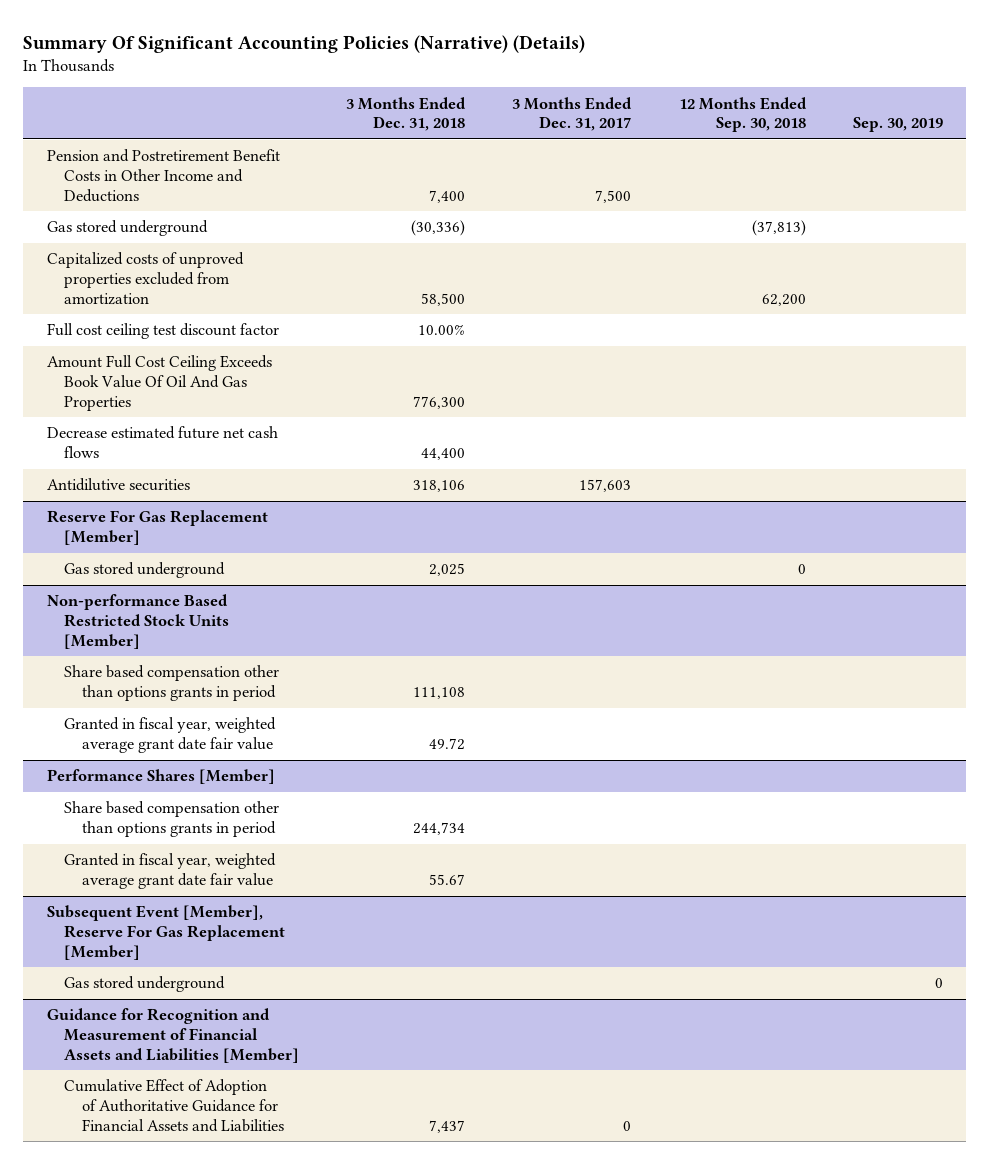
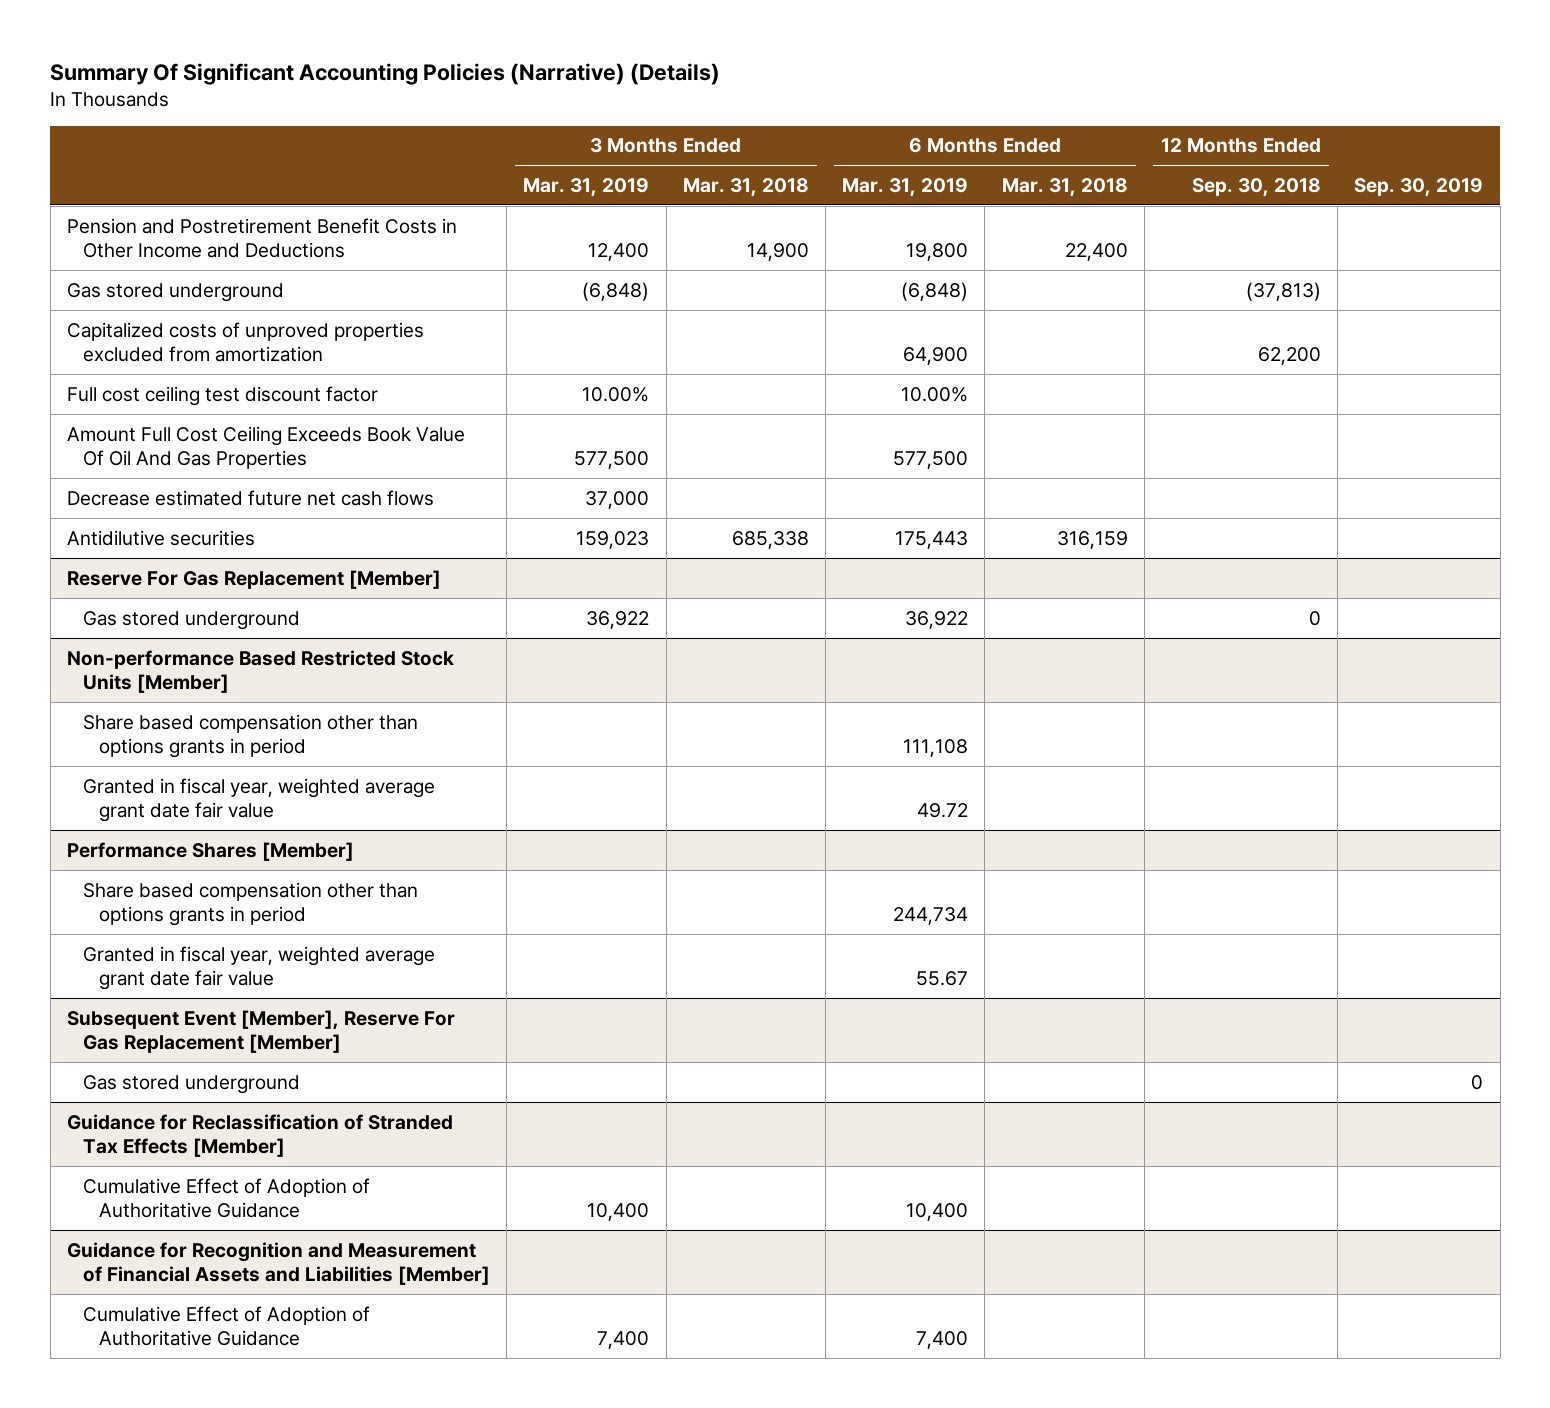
- | 3 Months Ended Dec. 31, 2018 | 3 Months Ended Dec. 31, 2017 | 12 Months Ended Sep. 30, 2018 | Sep. 30, 2019
+ | 3 Months Ended Mar. 31, 2019 | 3 Months Ended Mar. 31, 2018 | 6 Months Ended Mar. 31, 2019 | 6 Months Ended Mar. 31, 2018 | 12 Months Ended Sep. 30, 2018 | Sep. 30, 2019
+ Guidance for Reclassification of Stranded Tax Effects [Member]
+ Cumulative Effect of Adoption of Authoritative Guidance | 10,400 | | 10,400 | | |
@ Guidance for Recognition and Measurement of Financial Assets and Liabilities [Member]
- Cumulative Effect of Adoption of Authoritative Guidance for Financial Assets and Liabilities | 7,437 | 0 | |
+ Cumulative Effect of Adoption of Authoritative Guidance | 7,400 | | 7,400 | | |

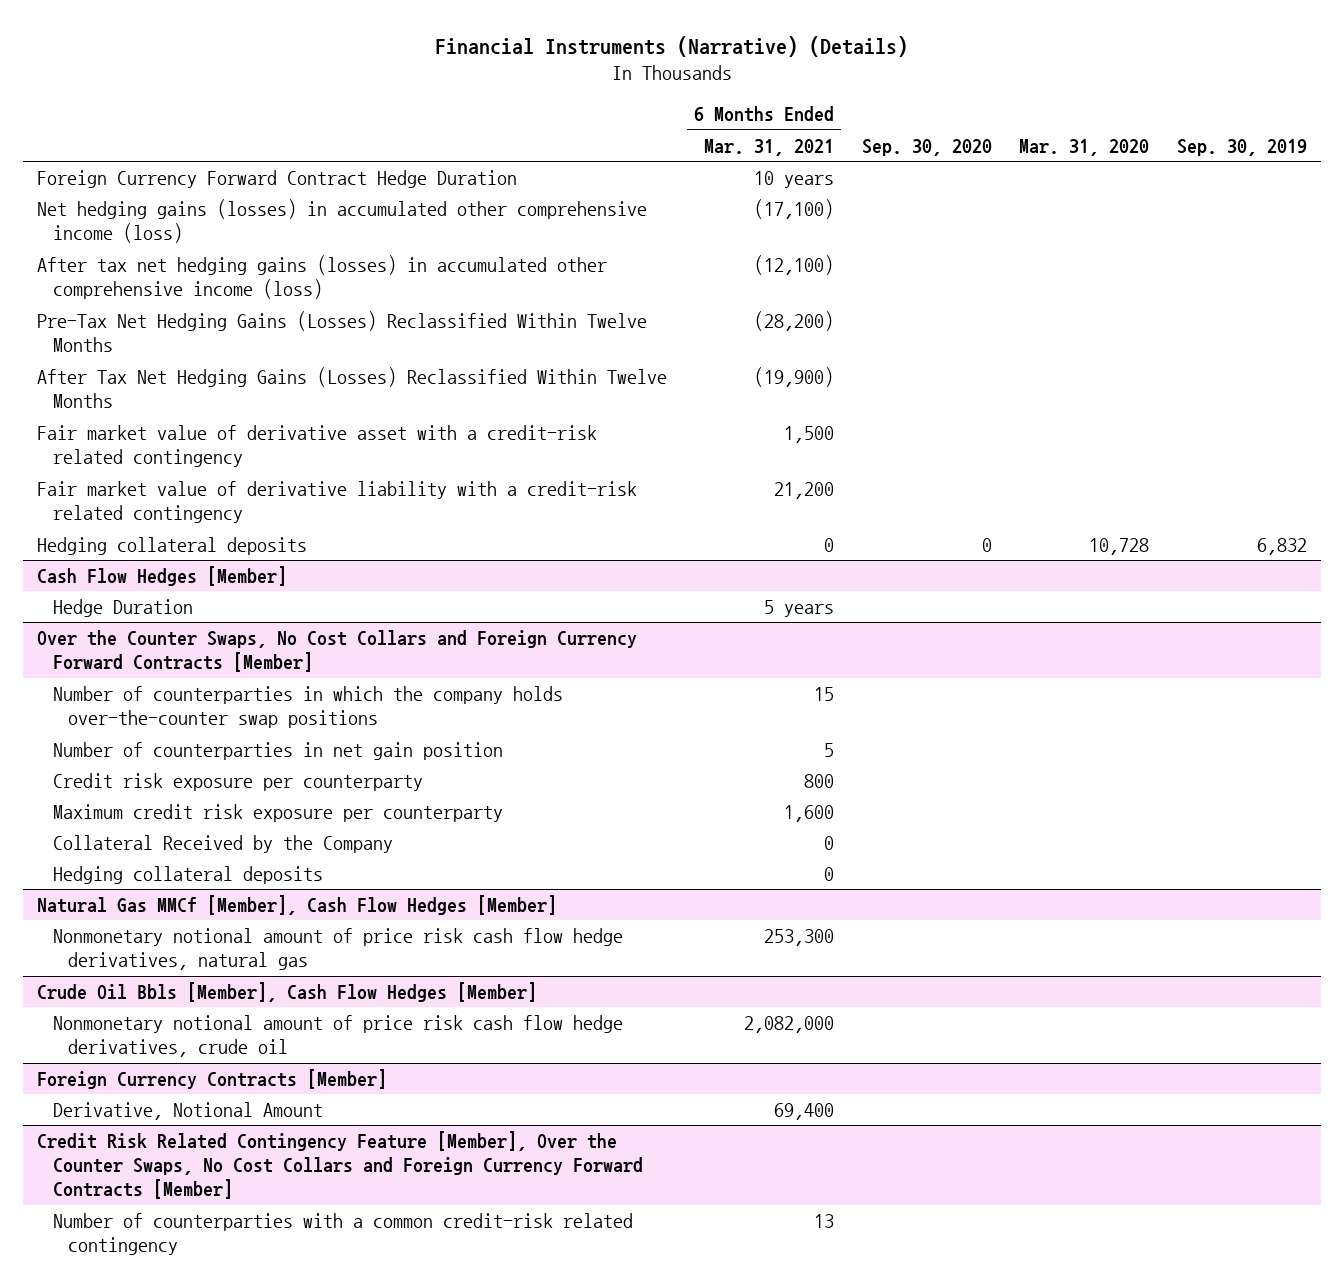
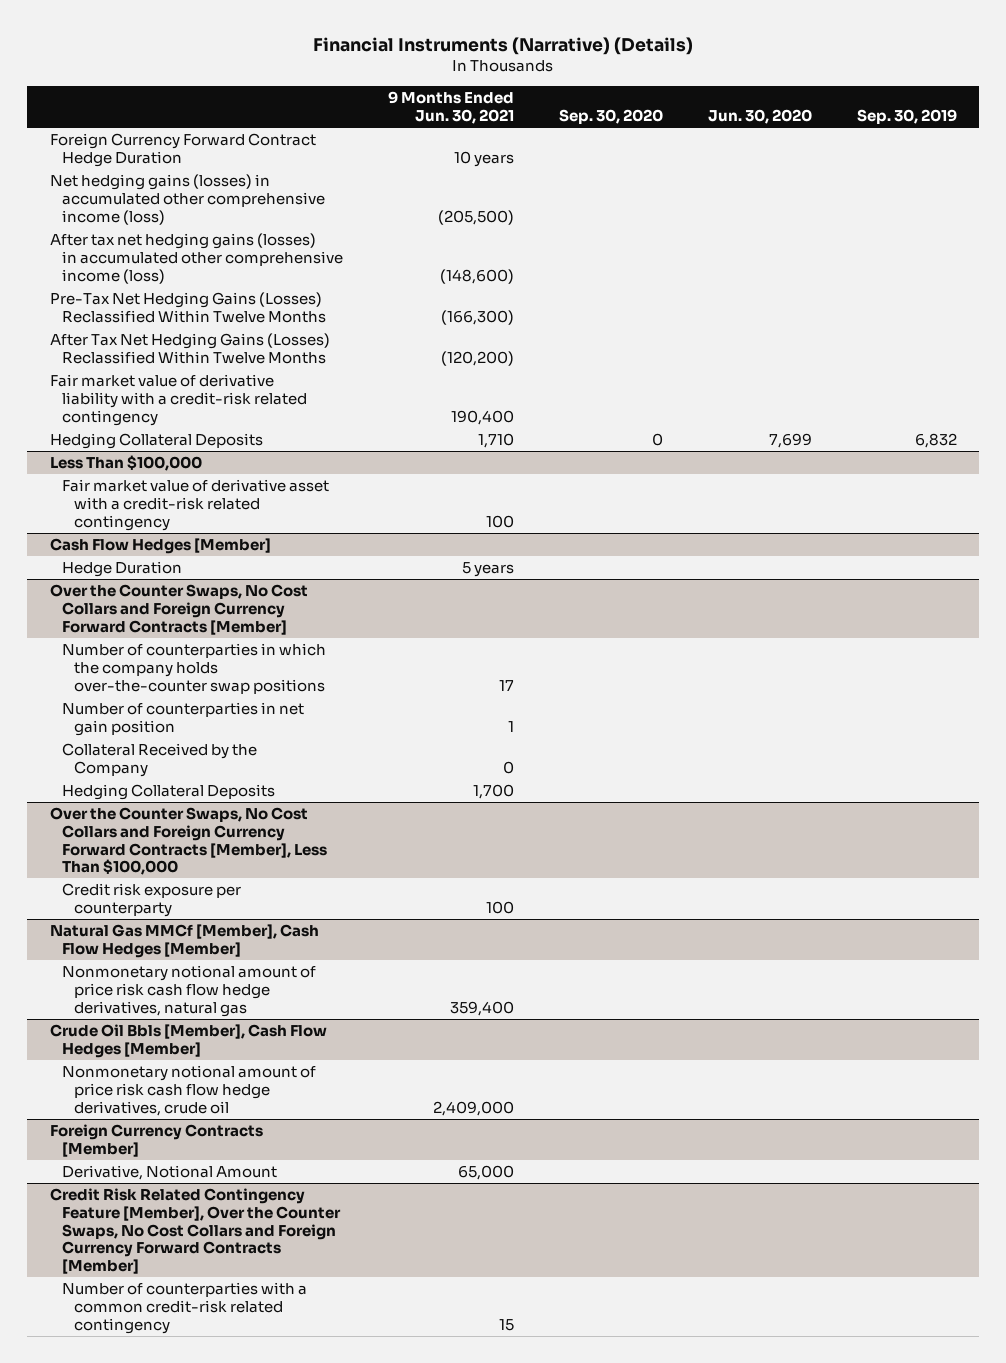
- | 6 Months Ended Mar. 31, 2021 | Sep. 30, 2020 | Mar. 31, 2020 | Sep. 30, 2019
+ | 9 Months Ended Jun. 30, 2021 | Sep. 30, 2020 | Jun. 30, 2020 | Sep. 30, 2019
- Fair market value of derivative asset with a credit-risk related contingency | 1,500 | | |
- Hedging collateral deposits | 0 | 0 | 10,728 | 6,832
+ Hedging Collateral Deposits | 1,710 | 0 | 7,699 | 6,832
+ Less Than $100,000
+ Fair market value of derivative asset with a credit-risk related contingency | 100 | | |
@ Over the Counter Swaps, No Cost Collars and Foreign Currency Forward Contracts [Member]
- Credit risk exposure per counterparty | 800 | | |
- Maximum credit risk exposure per counterparty | 1,600 | | |
- Hedging collateral deposits | 0 | | |
+ Hedging Collateral Deposits | 1,700 | | |
+ Over the Counter Swaps, No Cost Collars and Foreign Currency Forward Contracts [Member], Less Than $100,000
+ Credit risk exposure per counterparty | 100 | | |

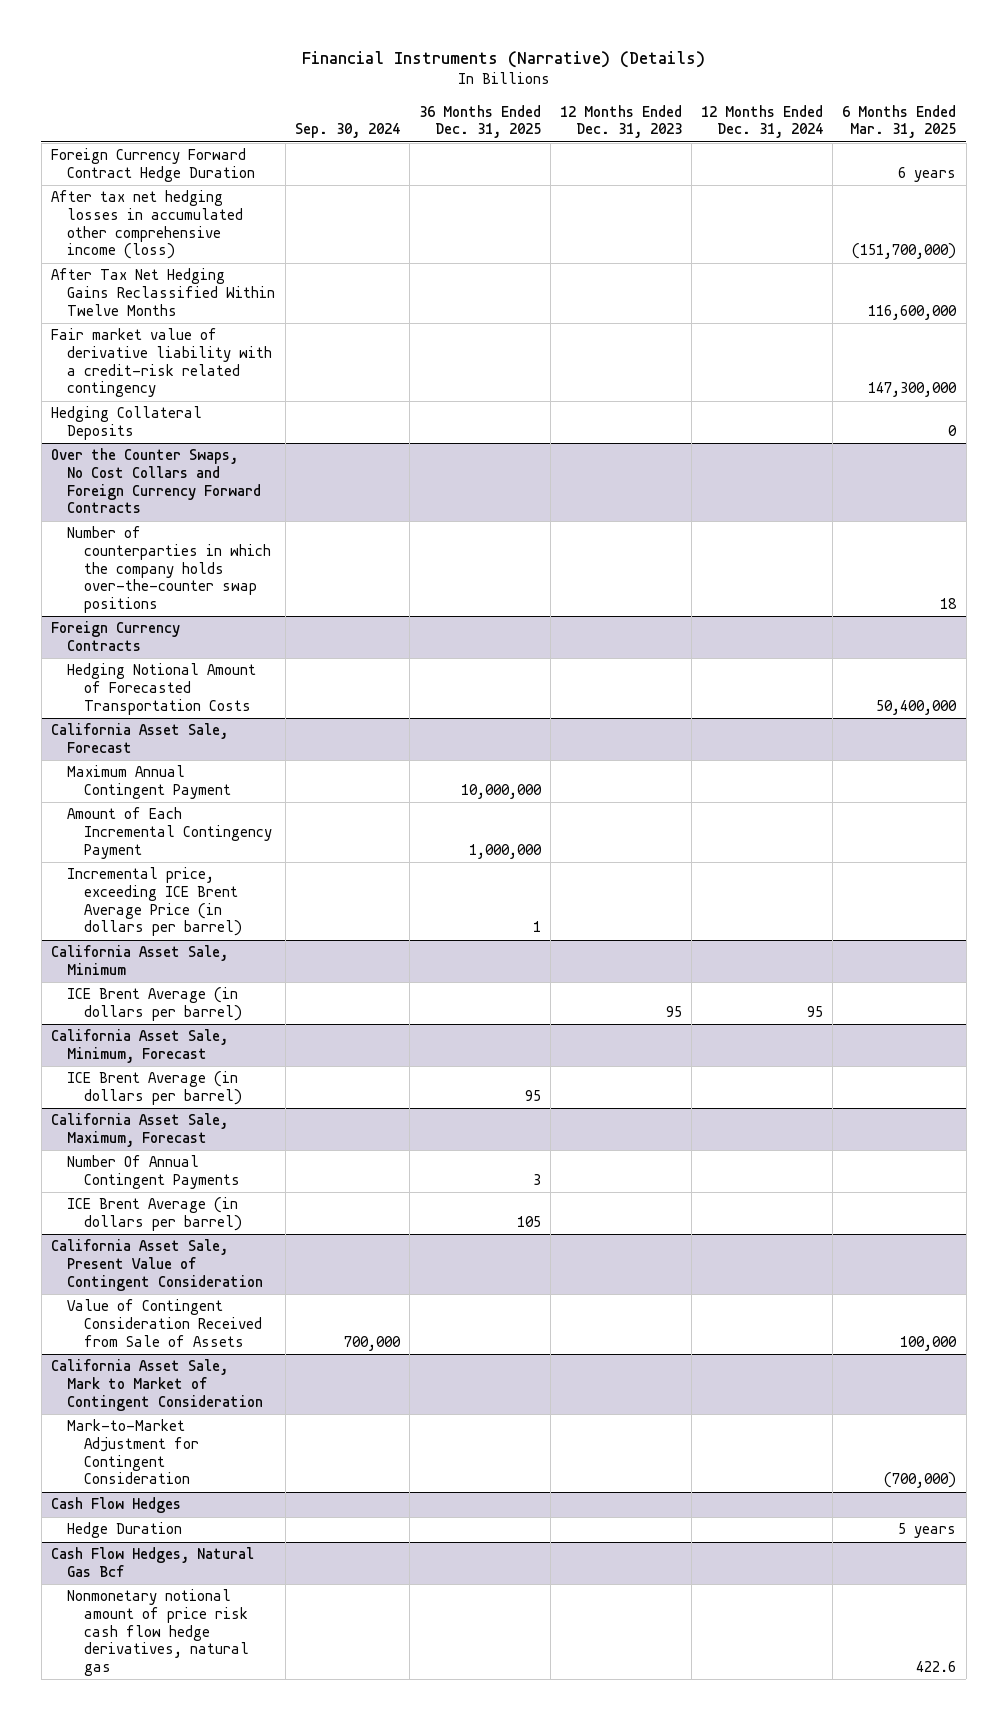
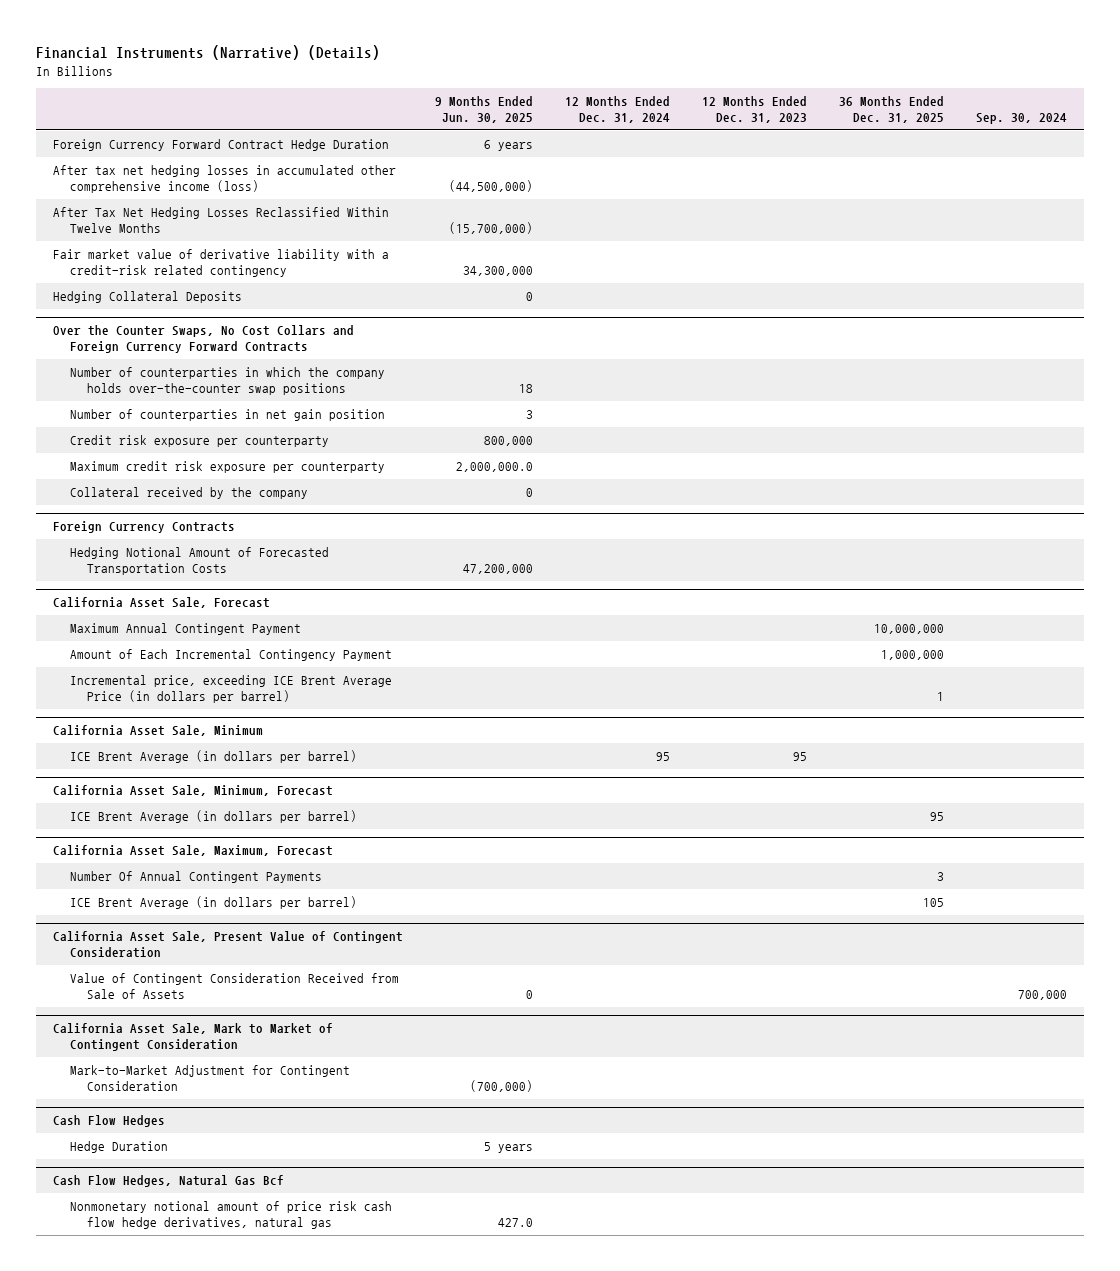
- | Sep. 30, 2024 | 36 Months Ended Dec. 31, 2025 | 12 Months Ended Dec. 31, 2023 | 12 Months Ended Dec. 31, 2024 | 6 Months Ended Mar. 31, 2025
+ | 9 Months Ended Jun. 30, 2025 | 12 Months Ended Dec. 31, 2024 | 12 Months Ended Dec. 31, 2023 | 36 Months Ended Dec. 31, 2025 | Sep. 30, 2024
- After Tax Net Hedging Gains Reclassified Within Twelve Months | | | | | 116,600,000
+ After Tax Net Hedging Losses Reclassified Within Twelve Months | (15,700,000) | | | |
@ Over the Counter Swaps, No Cost Collars and Foreign Currency Forward Contracts
+ Number of counterparties in net gain position | 3 | | | |
+ Credit risk exposure per counterparty | 800,000 | | | |
+ Maximum credit risk exposure per counterparty | 2,000,000.0 | | | |
+ Collateral received by the company | 0 | | | |

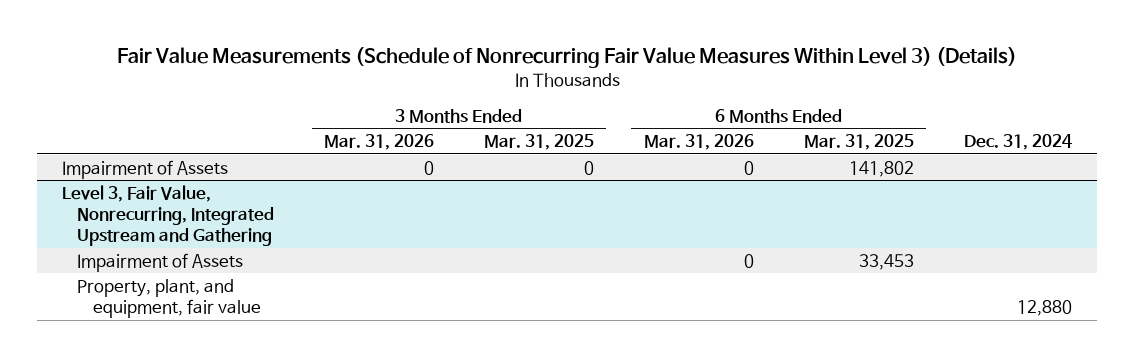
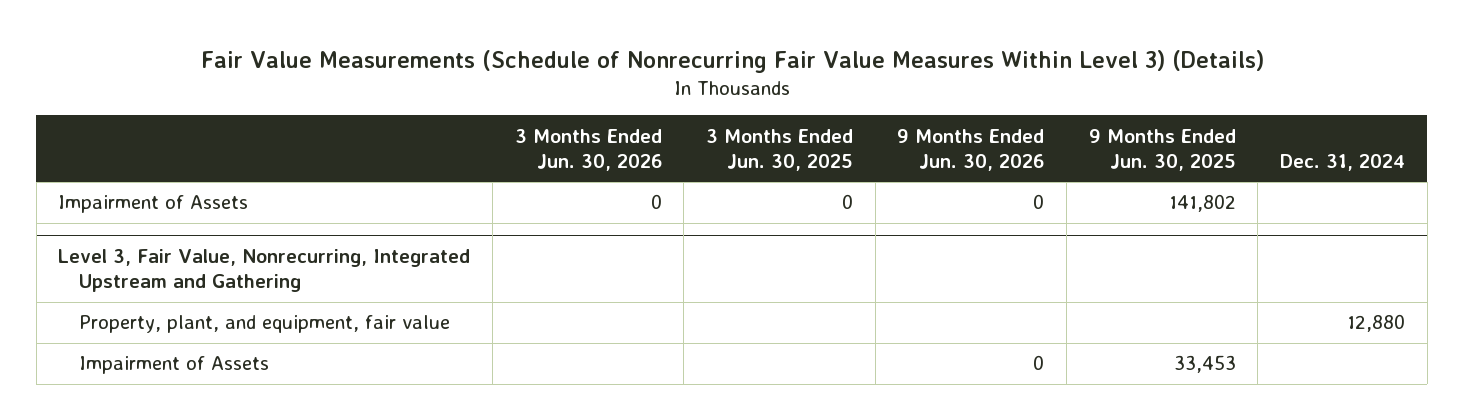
- | 3 Months Ended Mar. 31, 2026 | 3 Months Ended Mar. 31, 2025 | 6 Months Ended Mar. 31, 2026 | 6 Months Ended Mar. 31, 2025 | Dec. 31, 2024
+ | 3 Months Ended Jun. 30, 2026 | 3 Months Ended Jun. 30, 2025 | 9 Months Ended Jun. 30, 2026 | 9 Months Ended Jun. 30, 2025 | Dec. 31, 2024
@ Level 3, Fair Value, Nonrecurring, Integrated Upstream and Gathering
moved down: Impairment of Assets | | | 0 | 33,453 |

